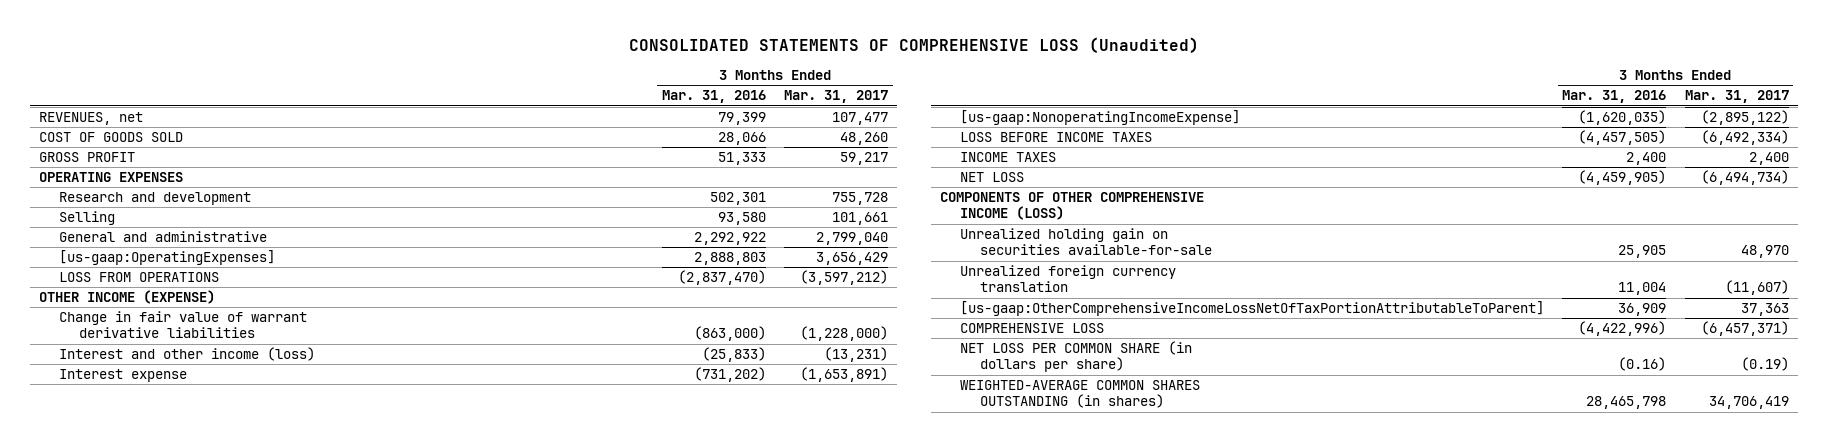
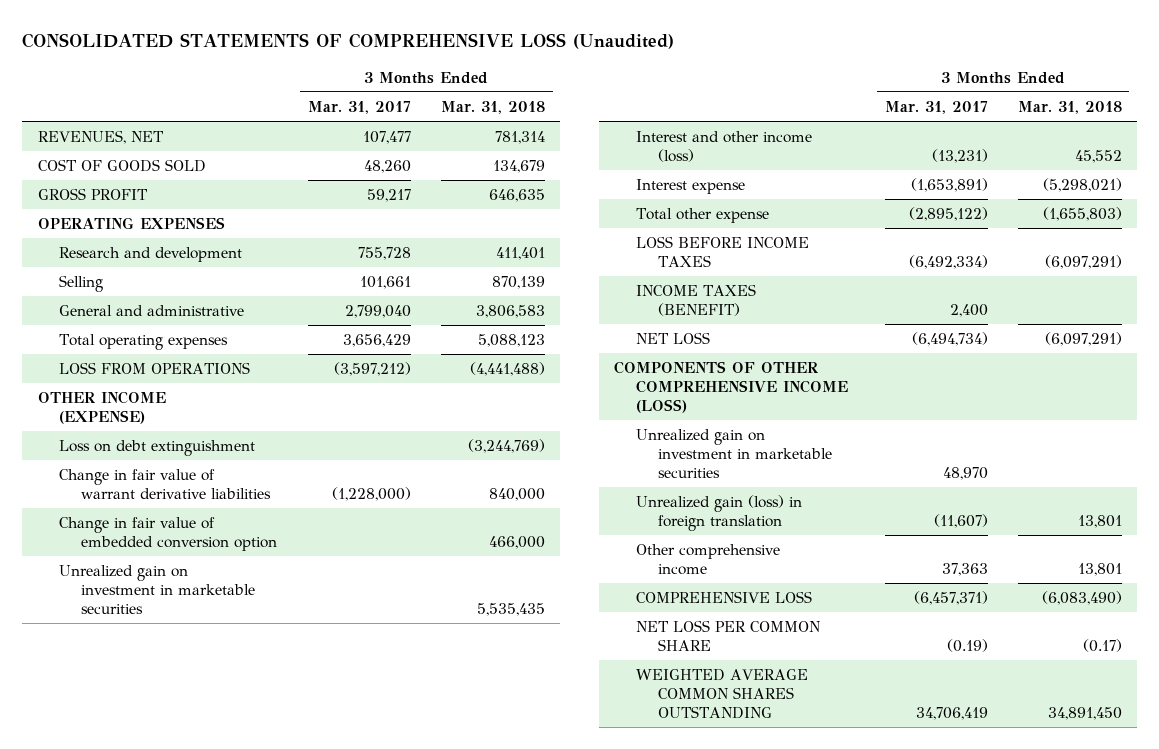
- | 3 Months Ended Mar. 31, 2016 | 3 Months Ended Mar. 31, 2017
+ | 3 Months Ended Mar. 31, 2017 | 3 Months Ended Mar. 31, 2018
- REVENUES, net | 79,399 | 107,477
+ REVENUES, NET | 107,477 | 781,314
- [us-gaap:OperatingExpenses] | 2,888,803 | 3,656,429
+ Total operating expenses | 3,656,429 | 5,088,123
+ Loss on debt extinguishment | | (3,244,769)
+ Change in fair value of embedded conversion option | | 466,000
+ Unrealized gain on investment in marketable securities | | 5,535,435
- [us-gaap:NonoperatingIncomeExpense] | (1,620,035) | (2,895,122)
+ Total other expense | (2,895,122) | (1,655,803)
- INCOME TAXES | 2,400 | 2,400
+ INCOME TAXES (BENEFIT) | 2,400 |
- Unrealized holding gain on securities available-for-sale | 25,905 | 48,970
- Unrealized foreign currency translation | 11,004 | (11,607)
- [us-gaap:OtherComprehensiveIncomeLossNetOfTaxPortionAttributableToParent] | 36,909 | 37,363
+ Unrealized gain on investment in marketable securities | 48,970 |
+ Unrealized gain (loss) in foreign translation | (11,607) | 13,801
+ Other comprehensive income | 37,363 | 13,801
- NET LOSS PER COMMON SHARE (in dollars per share) | (0.16) | (0.19)
- WEIGHTED-AVERAGE COMMON SHARES OUTSTANDING (in shares) | 28,465,798 | 34,706,419
+ NET LOSS PER COMMON SHARE | (0.19) | (0.17)
+ WEIGHTED AVERAGE COMMON SHARES OUTSTANDING | 34,706,419 | 34,891,450

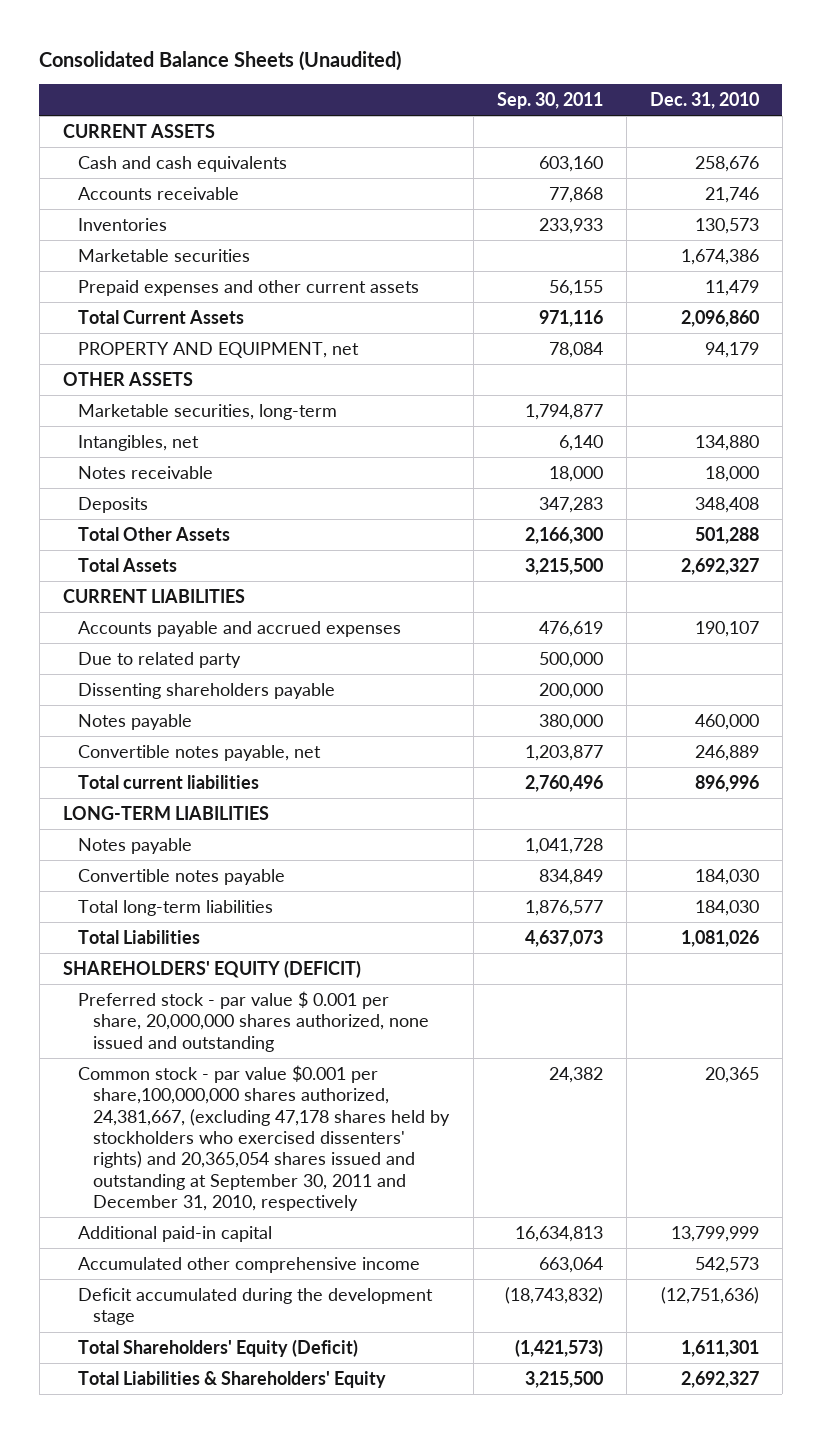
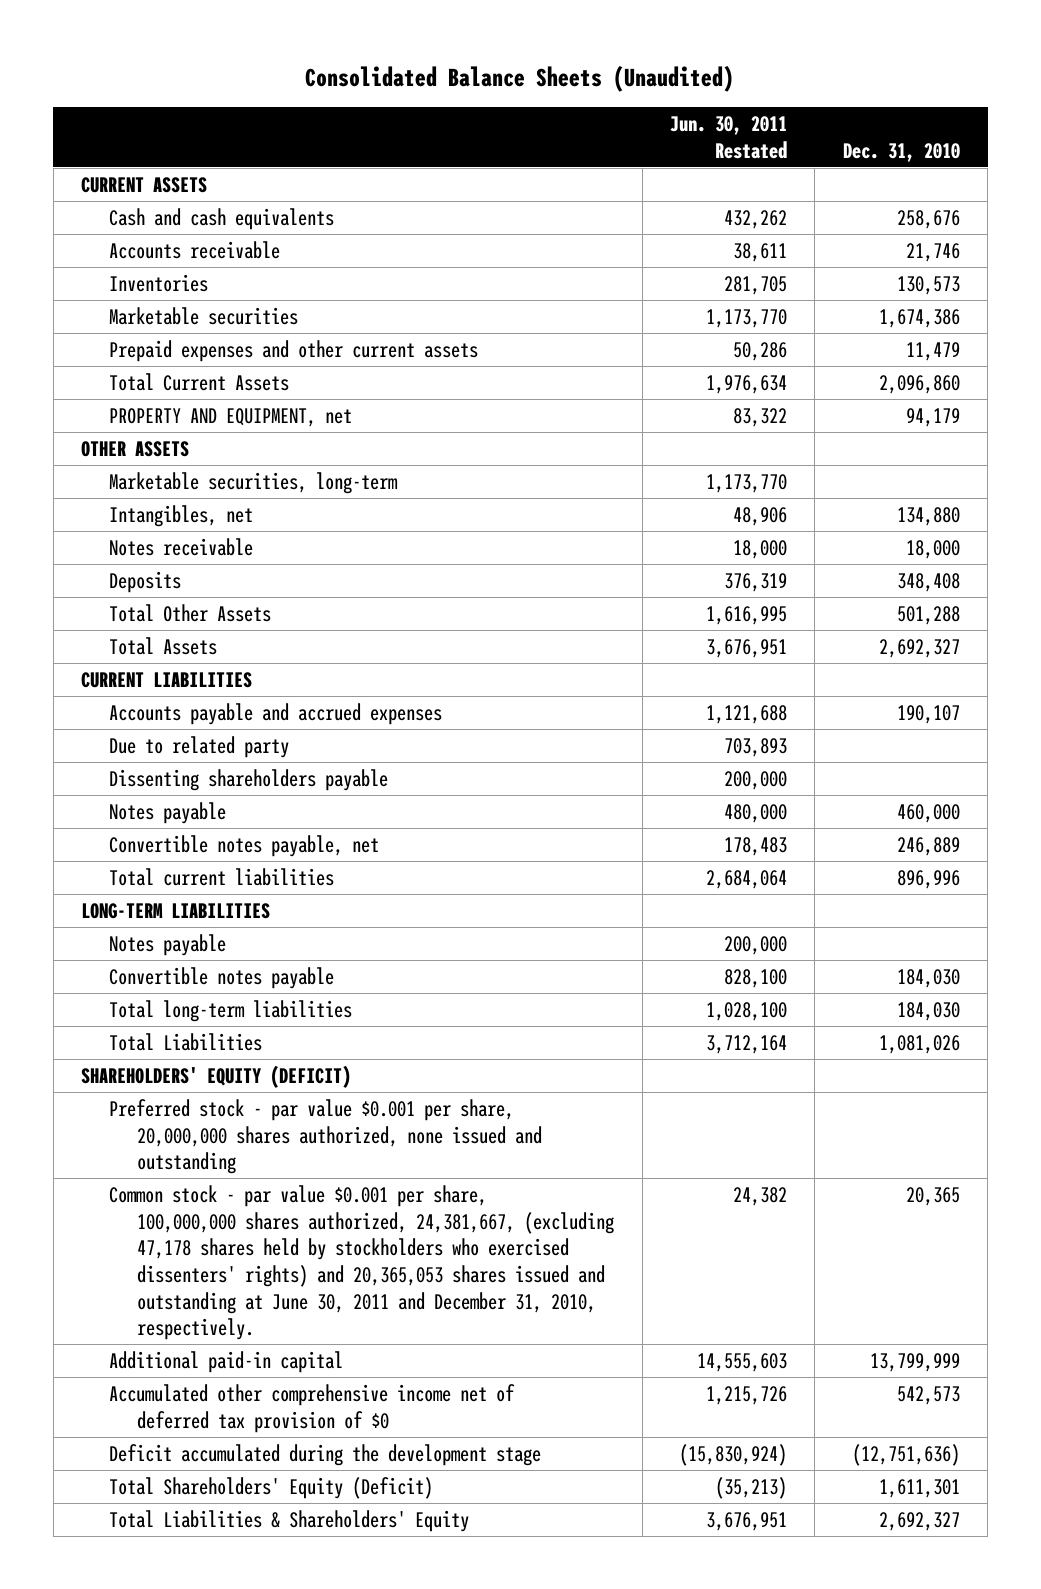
- | Sep. 30, 2011 | Dec. 31, 2010
+ | Jun. 30, 2011 Restated | Dec. 31, 2010
- Preferred stock - par value $ 0.001 per share, 20,000,000 shares authorized, none issued and outstanding
- Common stock - par value $0.001 per share,100,000,000 shares authorized, 24,381,667, (excluding 47,178 shares held by stockholders who exercised dissenters' rights) and 20,365,054 shares issued and outstanding at September 30, 2011 and December 31, 2010, respectively | 24,382 | 20,365
+ Preferred stock - par value $0.001 per share, 20,000,000 shares authorized, none issued and outstanding
+ Common stock - par value $0.001 per share, 100,000,000 shares authorized, 24,381,667, (excluding 47,178 shares held by stockholders who exercised dissenters' rights) and 20,365,053 shares issued and outstanding at June 30, 2011 and December 31, 2010, respectively. | 24,382 | 20,365
- Accumulated other comprehensive income | 663,064 | 542,573
+ Accumulated other comprehensive income net of deferred tax provision of $0 | 1,215,726 | 542,573

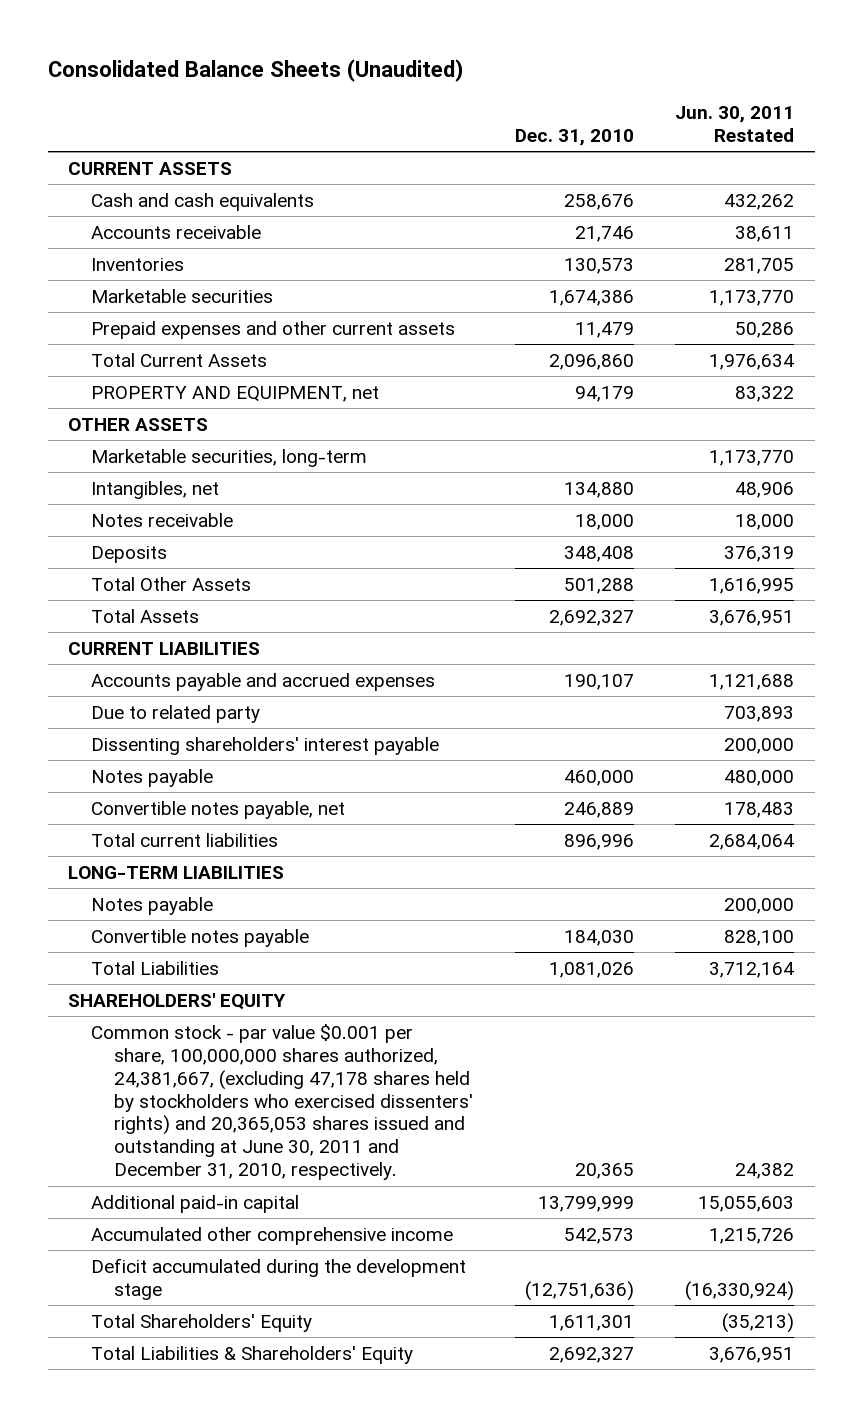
- | Jun. 30, 2011 Restated | Dec. 31, 2010
+ | Dec. 31, 2010 | Jun. 30, 2011 Restated
- Dissenting shareholders payable | 200,000 |
+ Dissenting shareholders' interest payable | | 200,000
- Total long-term liabilities | 1,028,100 | 184,030
- SHAREHOLDERS' EQUITY (DEFICIT)
- Preferred stock - par value $0.001 per share, 20,000,000 shares authorized, none issued and outstanding
+ SHAREHOLDERS' EQUITY
- Additional paid-in capital | 14,555,603 | 13,799,999
- Accumulated other comprehensive income net of deferred tax provision of $0 | 1,215,726 | 542,573
- Deficit accumulated during the development stage | (15,830,924) | (12,751,636)
- Total Shareholders' Equity (Deficit) | (35,213) | 1,611,301
+ Additional paid-in capital | 13,799,999 | 15,055,603
+ Accumulated other comprehensive income | 542,573 | 1,215,726
+ Deficit accumulated during the development stage | (12,751,636) | (16,330,924)
+ Total Shareholders' Equity | 1,611,301 | (35,213)

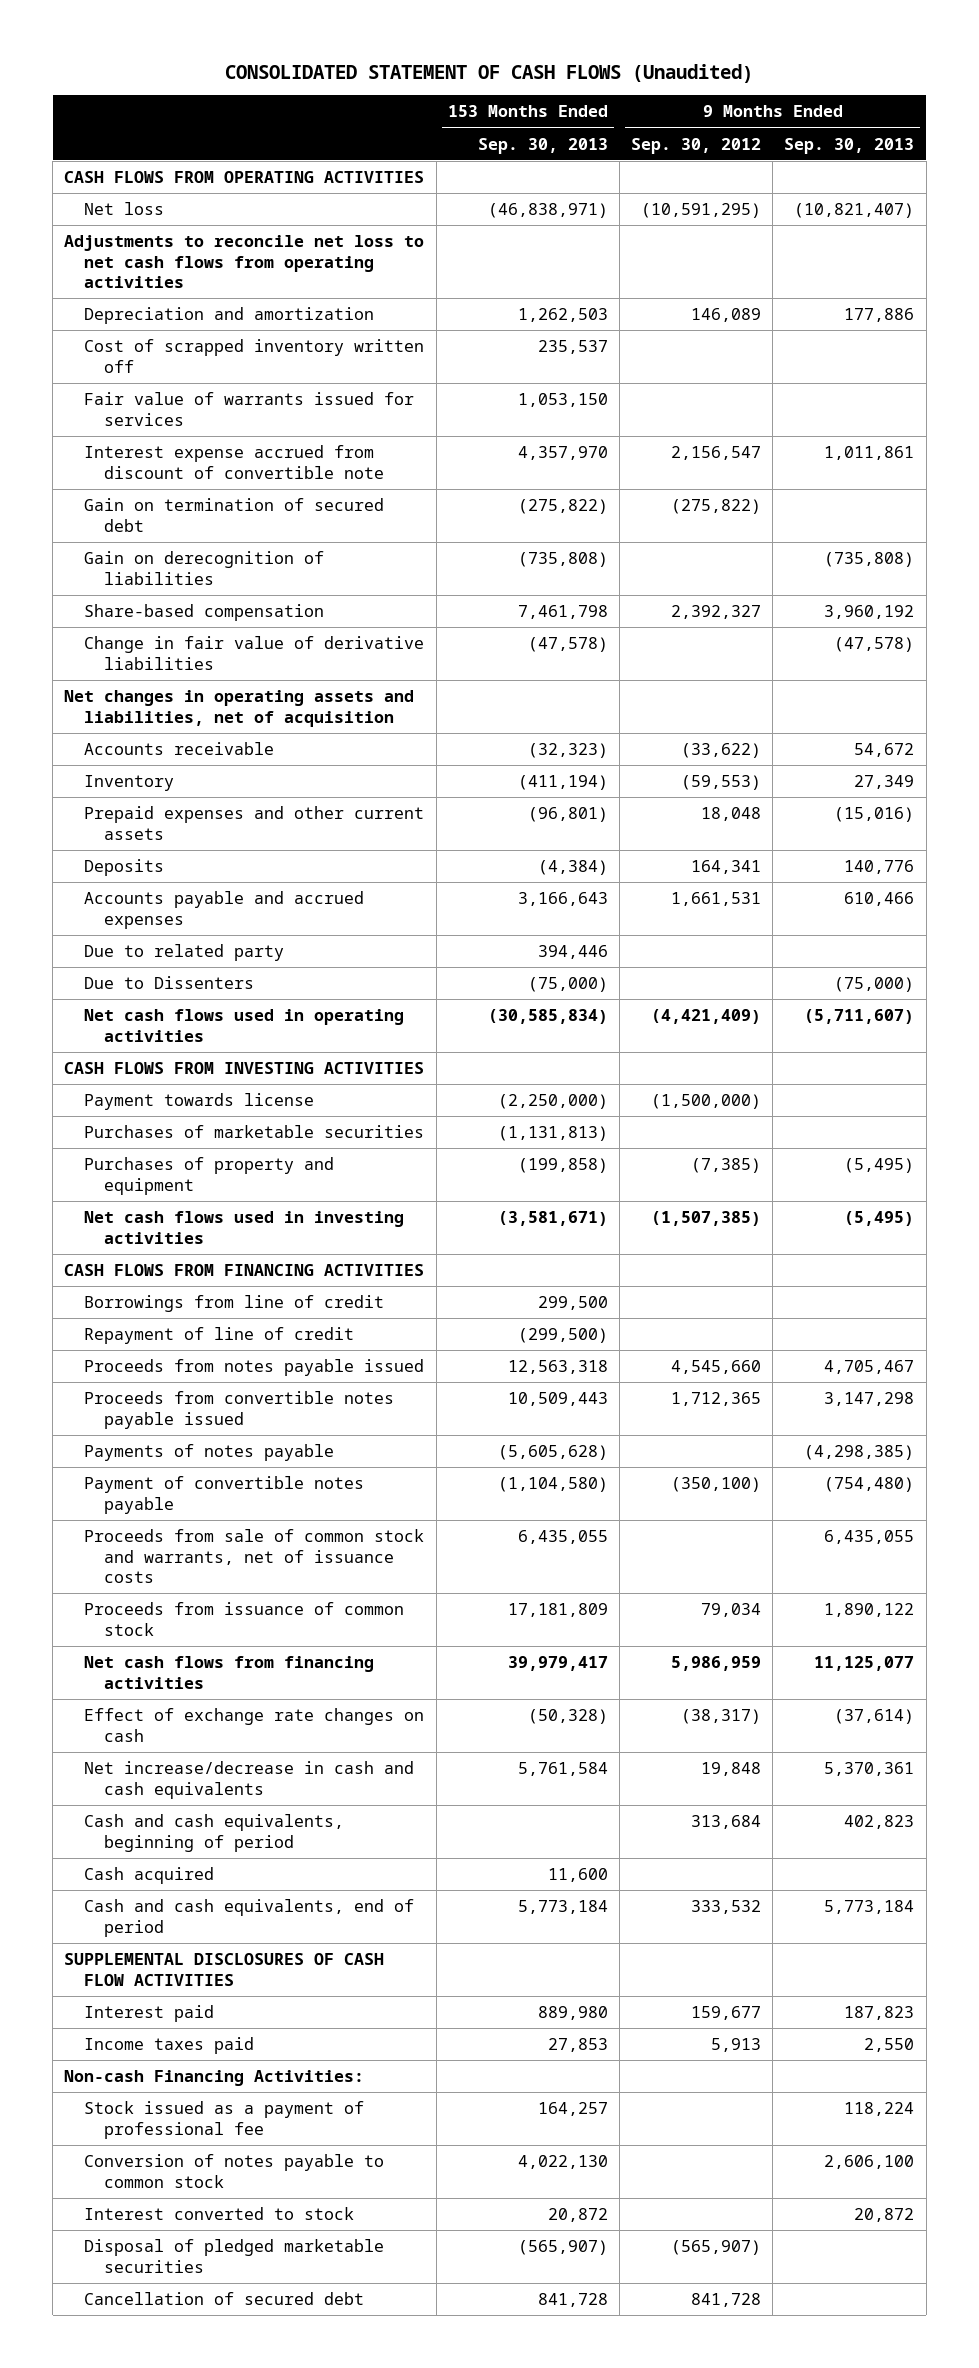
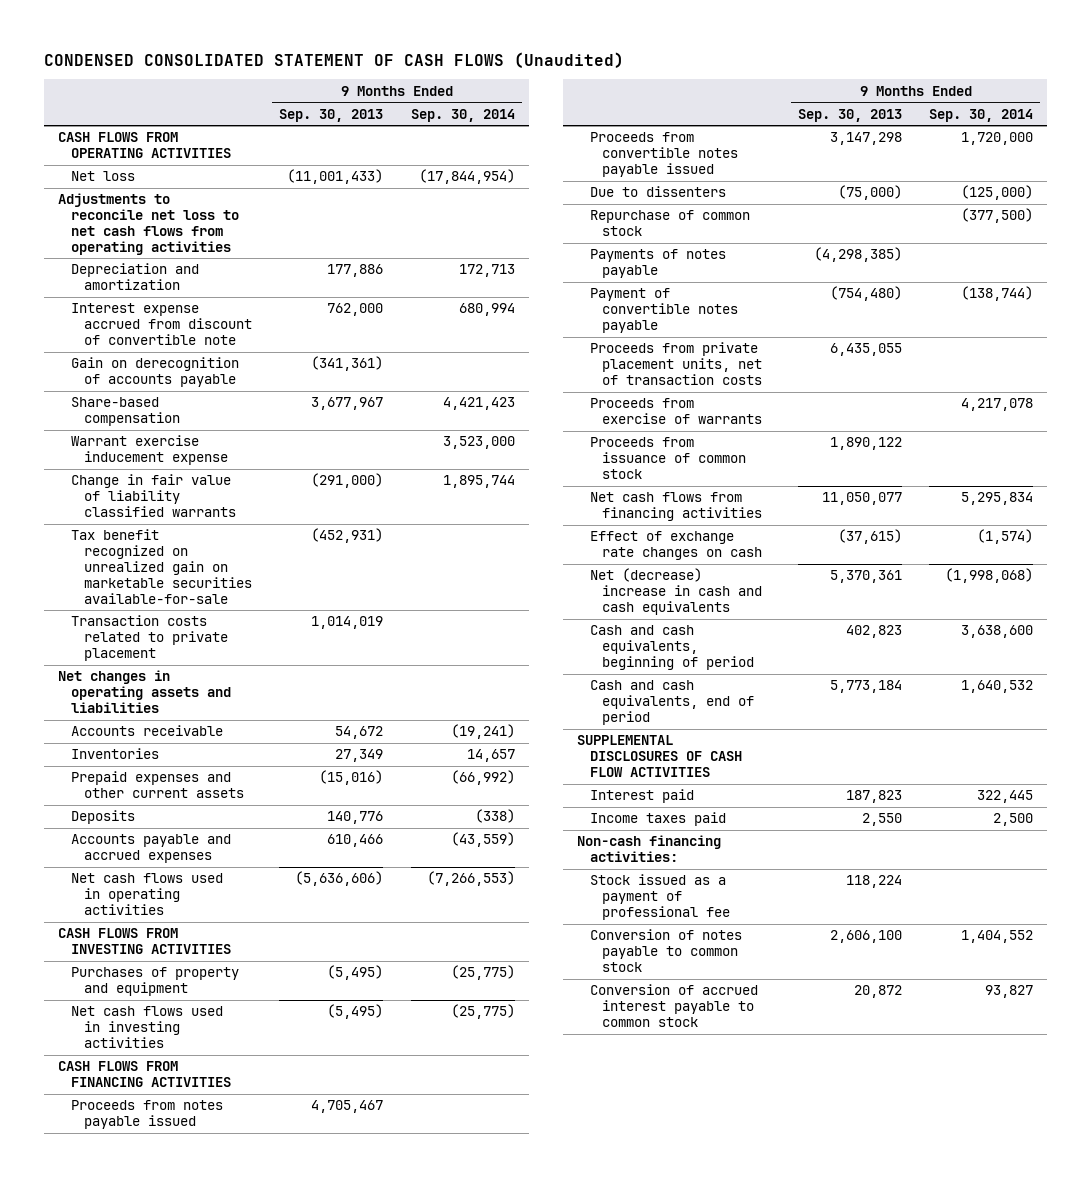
- CONSOLIDATED STATEMENT OF CASH FLOWS (Unaudited)
+ CONDENSED CONSOLIDATED STATEMENT OF CASH FLOWS (Unaudited)
- | 153 Months Ended Sep. 30, 2013 | 9 Months Ended Sep. 30, 2012 | 9 Months Ended Sep. 30, 2013
+ | 9 Months Ended Sep. 30, 2013 | 9 Months Ended Sep. 30, 2014
- Net loss | (46,838,971) | (10,591,295) | (10,821,407)
+ Net loss | (11,001,433) | (17,844,954)
- Cost of scrapped inventory written off | 235,537 | |
- Fair value of warrants issued for services | 1,053,150 | |
- Interest expense accrued from discount of convertible note | 4,357,970 | 2,156,547 | 1,011,861
- Gain on termination of secured debt | (275,822) | (275,822) |
- Gain on derecognition of liabilities | (735,808) | | (735,808)
- Share-based compensation | 7,461,798 | 2,392,327 | 3,960,192
- Change in fair value of derivative liabilities | (47,578) | | (47,578)
- Net changes in operating assets and liabilities, net of acquisition
+ Interest expense accrued from discount of convertible note | 762,000 | 680,994
+ Gain on derecognition of accounts payable | (341,361) |
+ Share-based compensation | 3,677,967 | 4,421,423
+ Warrant exercise inducement expense | | 3,523,000
+ Change in fair value of liability classified warrants | (291,000) | 1,895,744
+ Tax benefit recognized on unrealized gain on marketable securities available-for-sale | (452,931) |
+ Transaction costs related to private placement | 1,014,019 |
+ Net changes in operating assets and liabilities
- Inventory | (411,194) | (59,553) | 27,349
+ Inventories | 27,349 | 14,657
- Due to related party | 394,446 | |
- Due to Dissenters | (75,000) | | (75,000)
- Net cash flows used in operating activities | (30,585,834) | (4,421,409) | (5,711,607)
+ Net cash flows used in operating activities | (5,636,606) | (7,266,553)
- Payment towards license | (2,250,000) | (1,500,000) |
- Purchases of marketable securities | (1,131,813) | |
- Borrowings from line of credit | 299,500 | |
- Repayment of line of credit | (299,500) | |
+ Due to dissenters | (75,000) | (125,000)
+ Repurchase of common stock | | (377,500)
- Proceeds from sale of common stock and warrants, net of issuance costs | 6,435,055 | | 6,435,055
+ Proceeds from private placement units, net of transaction costs | 6,435,055 |
+ Proceeds from exercise of warrants | | 4,217,078
- Net cash flows from financing activities | 39,979,417 | 5,986,959 | 11,125,077
- Effect of exchange rate changes on cash | (50,328) | (38,317) | (37,614)
- Net increase/decrease in cash and cash equivalents | 5,761,584 | 19,848 | 5,370,361
+ Net cash flows from financing activities | 11,050,077 | 5,295,834
+ Effect of exchange rate changes on cash | (37,615) | (1,574)
+ Net (decrease) increase in cash and cash equivalents | 5,370,361 | (1,998,068)
- Cash acquired | 11,600 | |
- Non-cash Financing Activities:
+ Non-cash financing activities:
- Interest converted to stock | 20,872 | | 20,872
- Disposal of pledged marketable securities | (565,907) | (565,907) |
- Cancellation of secured debt | 841,728 | 841,728 |
+ Conversion of accrued interest payable to common stock | 20,872 | 93,827

